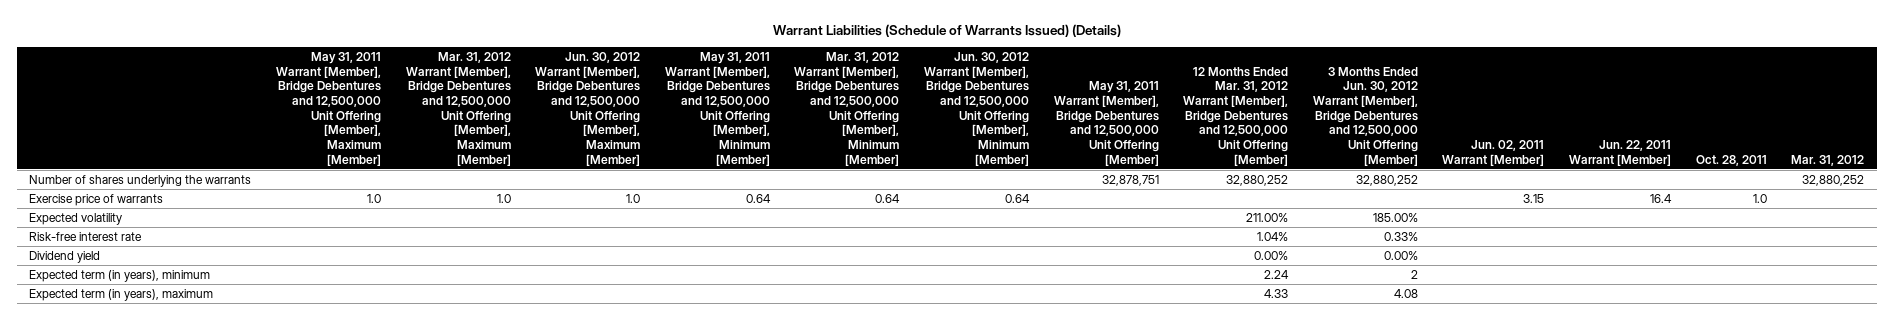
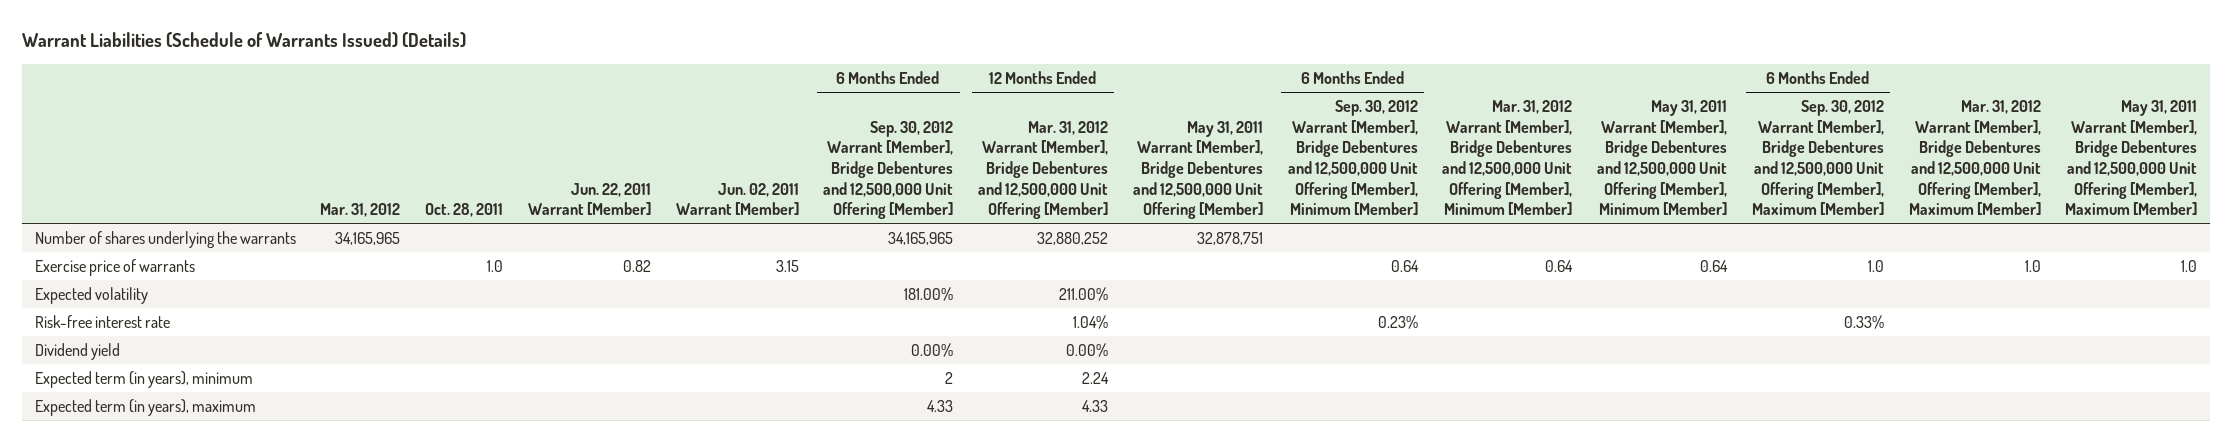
- | May 31, 2011 Warrant [Member], Bridge Debentures and 12,500,000 Unit Offering [Member], Maximum [Member] | Mar. 31, 2012 Warrant [Member], Bridge Debentures and 12,500,000 Unit Offering [Member], Maximum [Member] | Jun. 30, 2012 Warrant [Member], Bridge Debentures and 12,500,000 Unit Offering [Member], Maximum [Member] | May 31, 2011 Warrant [Member], Bridge Debentures and 12,500,000 Unit Offering [Member], Minimum [Member] | Mar. 31, 2012 Warrant [Member], Bridge Debentures and 12,500,000 Unit Offering [Member], Minimum [Member] | Jun. 30, 2012 Warrant [Member], Bridge Debentures and 12,500,000 Unit Offering [Member], Minimum [Member] | May 31, 2011 Warrant [Member], Bridge Debentures and 12,500,000 Unit Offering [Member] | 12 Months Ended Mar. 31, 2012 Warrant [Member], Bridge Debentures and 12,500,000 Unit Offering [Member] | 3 Months Ended Jun. 30, 2012 Warrant [Member], Bridge Debentures and 12,500,000 Unit Offering [Member] | Jun. 02, 2011 Warrant [Member] | Jun. 22, 2011 Warrant [Member] | Oct. 28, 2011 | Mar. 31, 2012
+ | Mar. 31, 2012 | Oct. 28, 2011 | Jun. 22, 2011 Warrant [Member] | Jun. 02, 2011 Warrant [Member] | 6 Months Ended Sep. 30, 2012 Warrant [Member], Bridge Debentures and 12,500,000 Unit Offering [Member] | 12 Months Ended Mar. 31, 2012 Warrant [Member], Bridge Debentures and 12,500,000 Unit Offering [Member] | May 31, 2011 Warrant [Member], Bridge Debentures and 12,500,000 Unit Offering [Member] | 6 Months Ended Sep. 30, 2012 Warrant [Member], Bridge Debentures and 12,500,000 Unit Offering [Member], Minimum [Member] | Mar. 31, 2012 Warrant [Member], Bridge Debentures and 12,500,000 Unit Offering [Member], Minimum [Member] | May 31, 2011 Warrant [Member], Bridge Debentures and 12,500,000 Unit Offering [Member], Minimum [Member] | 6 Months Ended Sep. 30, 2012 Warrant [Member], Bridge Debentures and 12,500,000 Unit Offering [Member], Maximum [Member] | Mar. 31, 2012 Warrant [Member], Bridge Debentures and 12,500,000 Unit Offering [Member], Maximum [Member] | May 31, 2011 Warrant [Member], Bridge Debentures and 12,500,000 Unit Offering [Member], Maximum [Member]
- Number of shares underlying the warrants | | | | | | | 32,878,751 | 32,880,252 | 32,880,252 | | | | 32,880,252
- Exercise price of warrants | 1.0 | 1.0 | 1.0 | 0.64 | 0.64 | 0.64 | | | | 3.15 | 16.4 | 1.0 |
+ Number of shares underlying the warrants | 34,165,965 | | | | 34,165,965 | 32,880,252 | 32,878,751 | | | | | |
+ Exercise price of warrants | | 1.0 | 0.82 | 3.15 | | | | 0.64 | 0.64 | 0.64 | 1.0 | 1.0 | 1.0

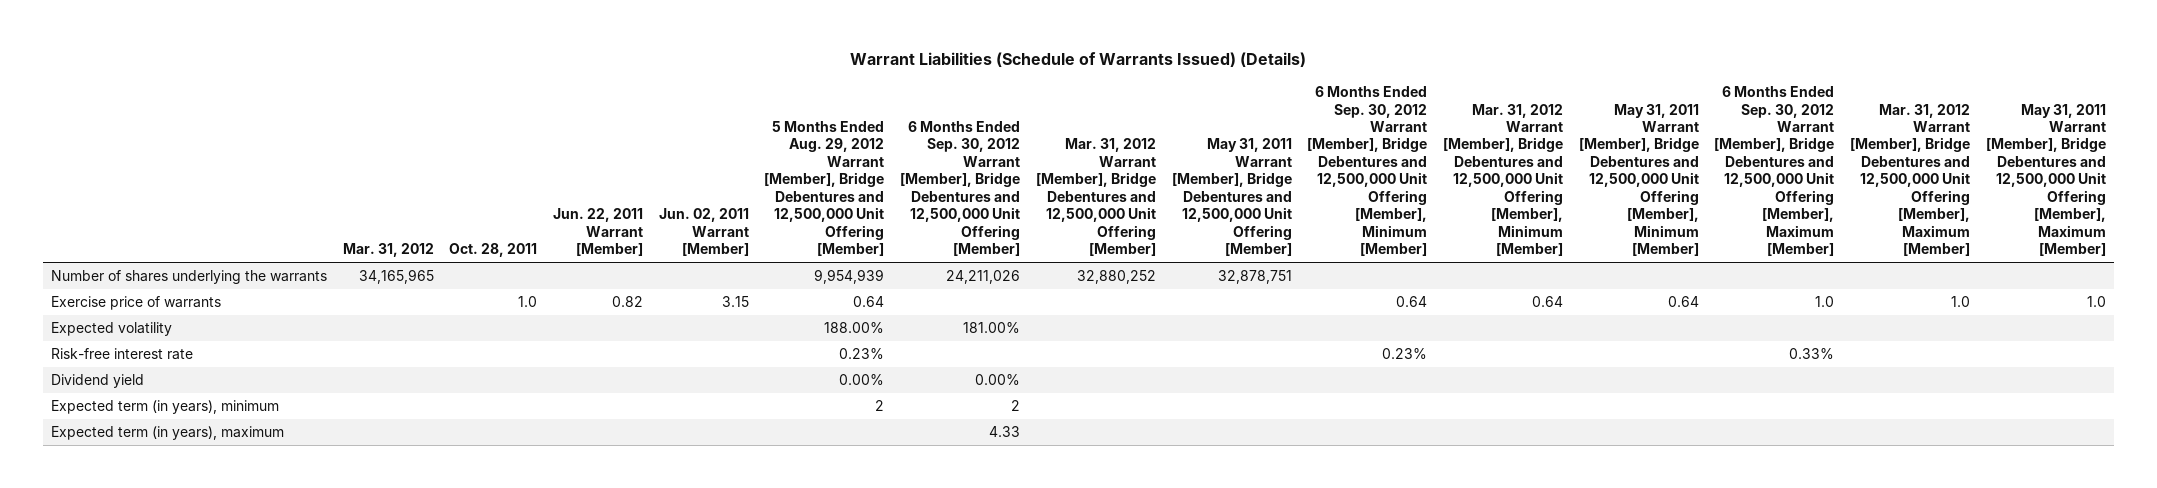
- | Mar. 31, 2012 | Oct. 28, 2011 | Jun. 22, 2011 Warrant [Member] | Jun. 02, 2011 Warrant [Member] | 6 Months Ended Sep. 30, 2012 Warrant [Member], Bridge Debentures and 12,500,000 Unit Offering [Member] | 12 Months Ended Mar. 31, 2012 Warrant [Member], Bridge Debentures and 12,500,000 Unit Offering [Member] | May 31, 2011 Warrant [Member], Bridge Debentures and 12,500,000 Unit Offering [Member] | 6 Months Ended Sep. 30, 2012 Warrant [Member], Bridge Debentures and 12,500,000 Unit Offering [Member], Minimum [Member] | Mar. 31, 2012 Warrant [Member], Bridge Debentures and 12,500,000 Unit Offering [Member], Minimum [Member] | May 31, 2011 Warrant [Member], Bridge Debentures and 12,500,000 Unit Offering [Member], Minimum [Member] | 6 Months Ended Sep. 30, 2012 Warrant [Member], Bridge Debentures and 12,500,000 Unit Offering [Member], Maximum [Member] | Mar. 31, 2012 Warrant [Member], Bridge Debentures and 12,500,000 Unit Offering [Member], Maximum [Member] | May 31, 2011 Warrant [Member], Bridge Debentures and 12,500,000 Unit Offering [Member], Maximum [Member]
+ | Mar. 31, 2012 | Oct. 28, 2011 | Jun. 22, 2011 Warrant [Member] | Jun. 02, 2011 Warrant [Member] | 5 Months Ended Aug. 29, 2012 Warrant [Member], Bridge Debentures and 12,500,000 Unit Offering [Member] | 6 Months Ended Sep. 30, 2012 Warrant [Member], Bridge Debentures and 12,500,000 Unit Offering [Member] | Mar. 31, 2012 Warrant [Member], Bridge Debentures and 12,500,000 Unit Offering [Member] | May 31, 2011 Warrant [Member], Bridge Debentures and 12,500,000 Unit Offering [Member] | 6 Months Ended Sep. 30, 2012 Warrant [Member], Bridge Debentures and 12,500,000 Unit Offering [Member], Minimum [Member] | Mar. 31, 2012 Warrant [Member], Bridge Debentures and 12,500,000 Unit Offering [Member], Minimum [Member] | May 31, 2011 Warrant [Member], Bridge Debentures and 12,500,000 Unit Offering [Member], Minimum [Member] | 6 Months Ended Sep. 30, 2012 Warrant [Member], Bridge Debentures and 12,500,000 Unit Offering [Member], Maximum [Member] | Mar. 31, 2012 Warrant [Member], Bridge Debentures and 12,500,000 Unit Offering [Member], Maximum [Member] | May 31, 2011 Warrant [Member], Bridge Debentures and 12,500,000 Unit Offering [Member], Maximum [Member]
- Number of shares underlying the warrants | 34,165,965 | | | | 34,165,965 | 32,880,252 | 32,878,751 | | | | | |
+ Number of shares underlying the warrants | 34,165,965 | | | | 9,954,939 | 24,211,026 | 32,880,252 | 32,878,751 | | | | | |

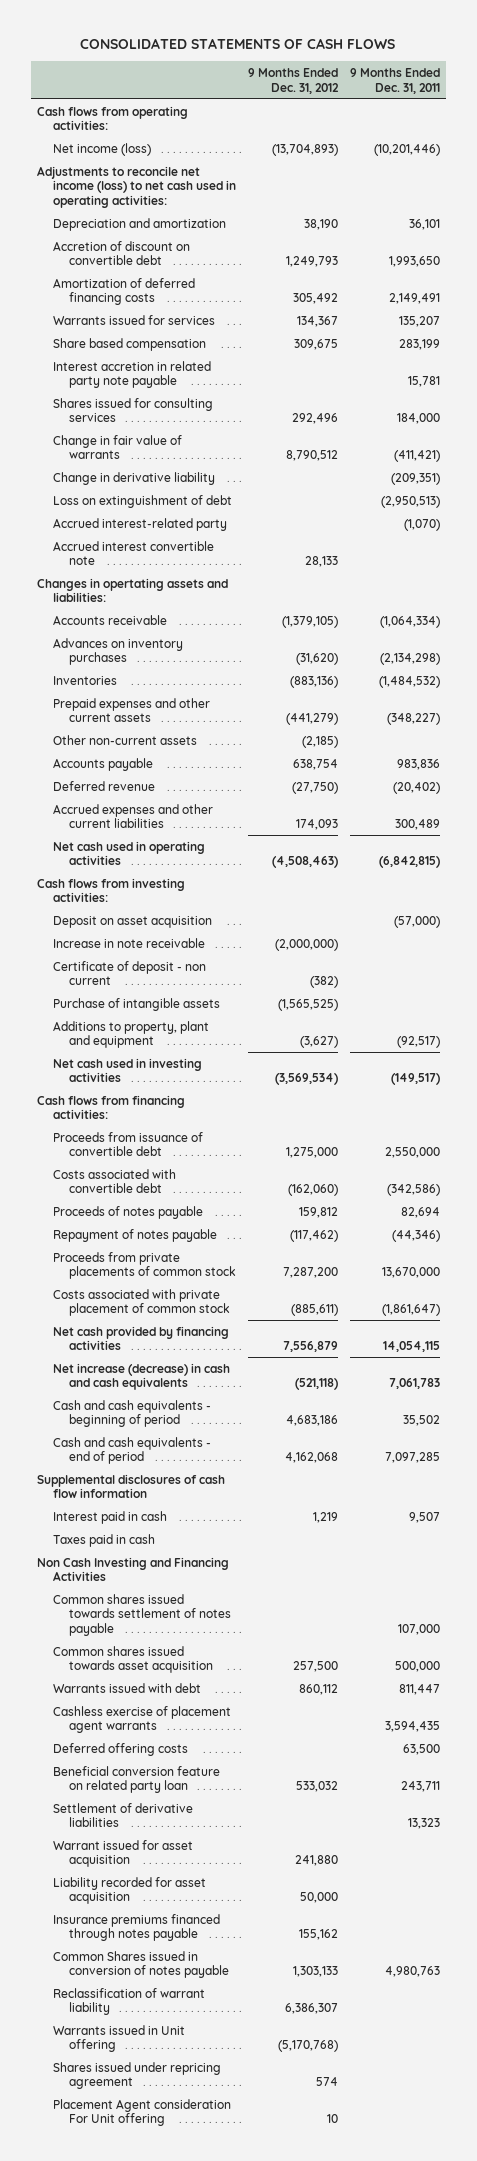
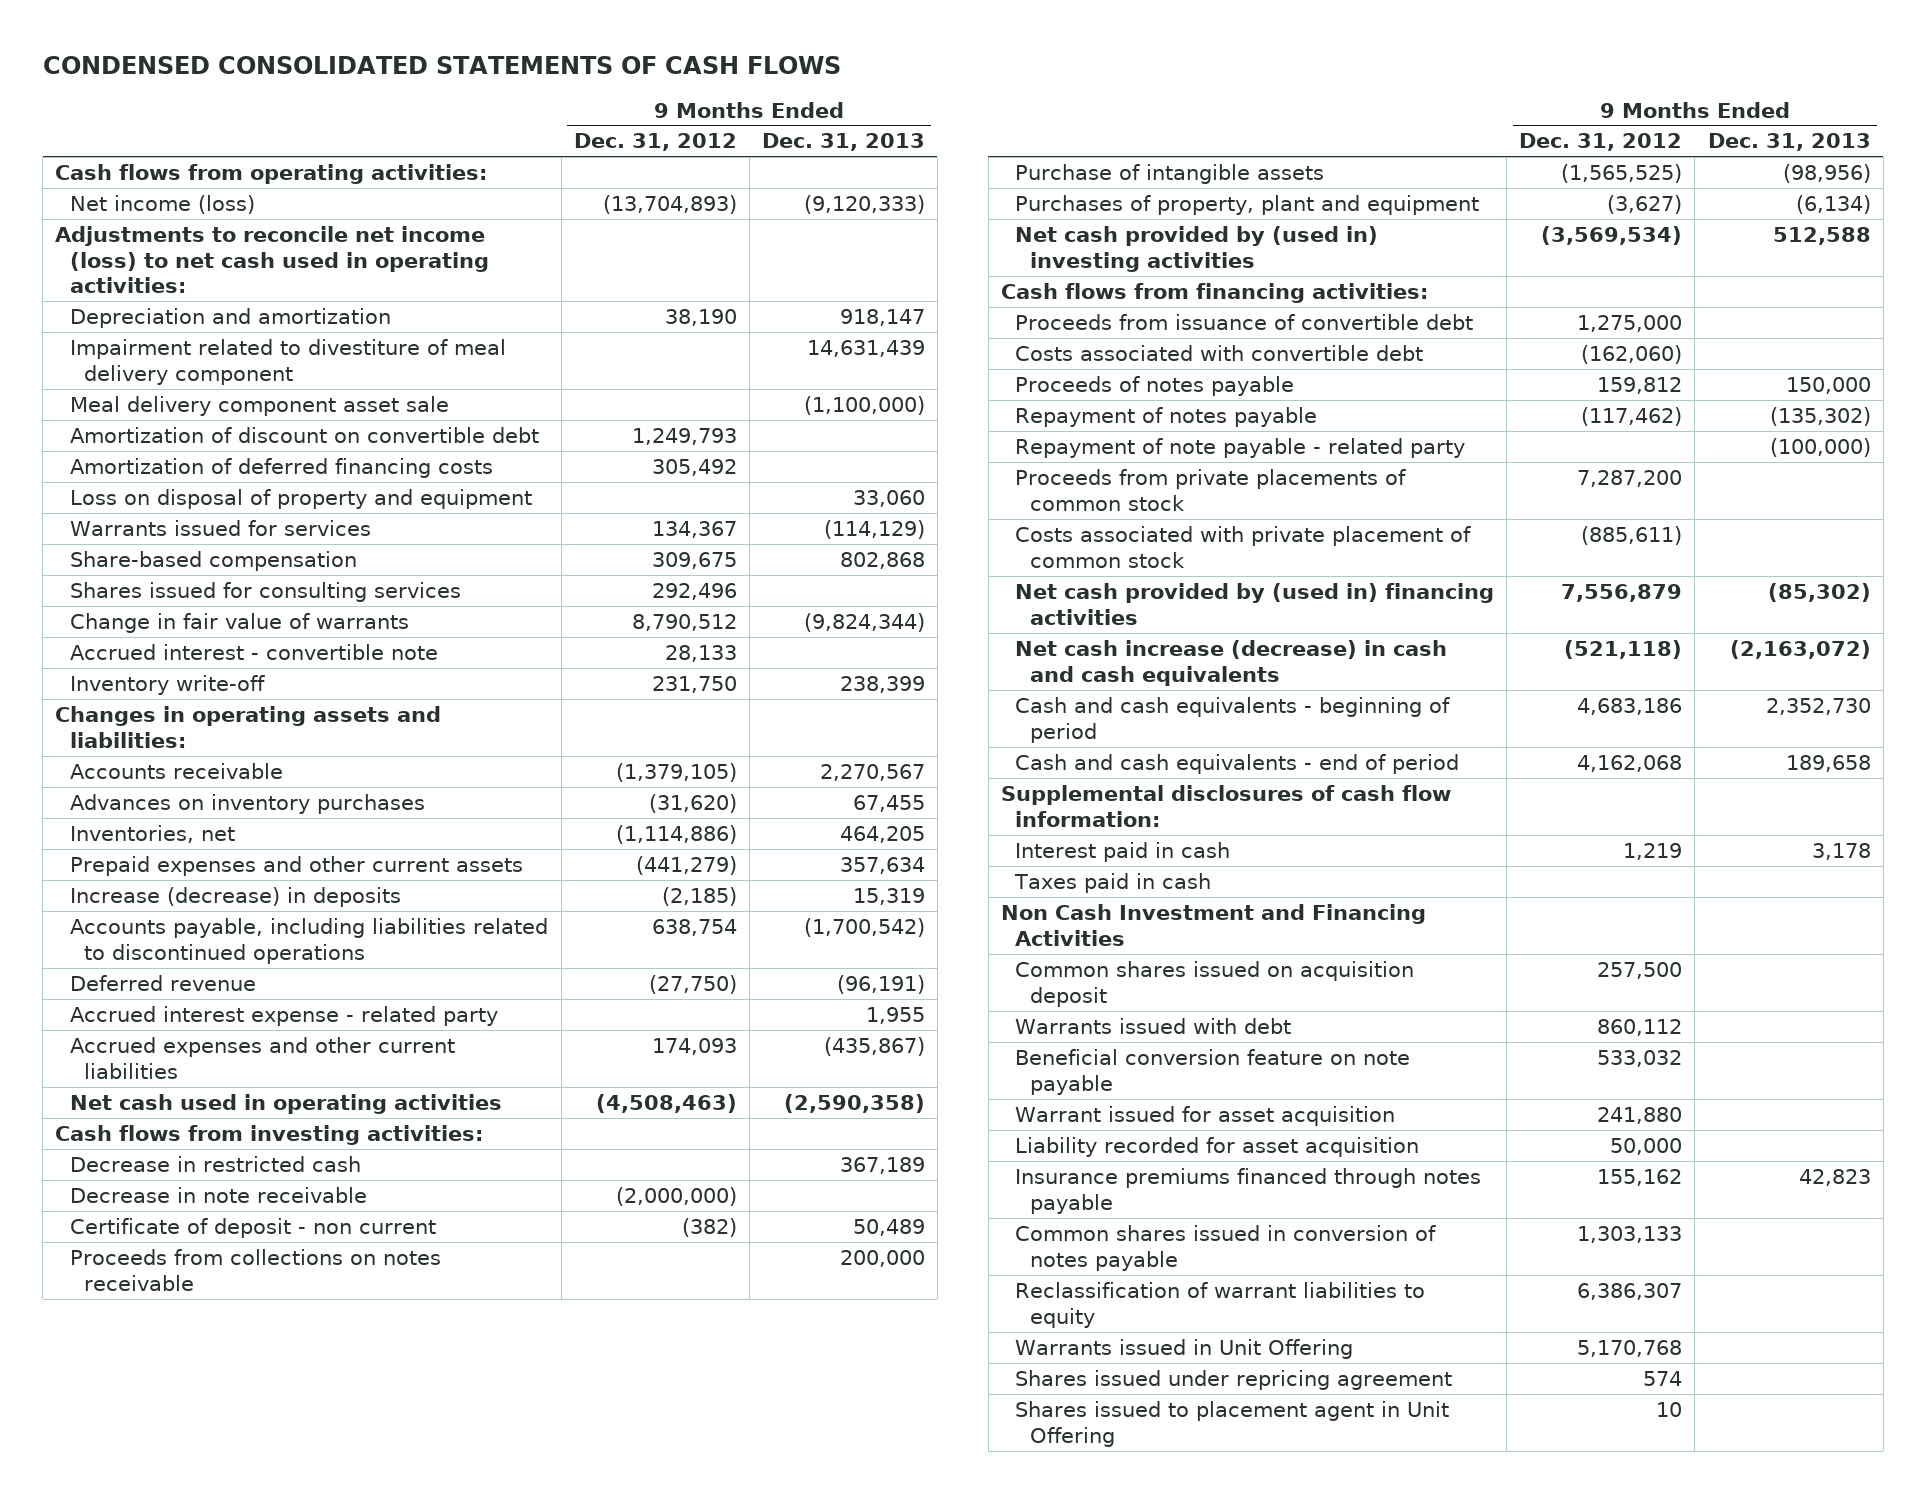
- CONSOLIDATED STATEMENTS OF CASH FLOWS
+ CONDENSED CONSOLIDATED STATEMENTS OF CASH FLOWS
- | 9 Months Ended Dec. 31, 2012 | 9 Months Ended Dec. 31, 2011
+ | 9 Months Ended Dec. 31, 2012 | 9 Months Ended Dec. 31, 2013
- Accretion of discount on convertible debt | 1,249,793 | 1,993,650
+ Impairment related to divestiture of meal delivery component | | 14,631,439
+ Meal delivery component asset sale | | (1,100,000)
+ Amortization of discount on convertible debt | 1,249,793 |
+ Loss on disposal of property and equipment | | 33,060
- Share based compensation | 309,675 | 283,199
- Interest accretion in related party note payable | | 15,781
+ Share-based compensation | 309,675 | 802,868
- Change in derivative liability | | (209,351)
- Loss on extinguishment of debt | | (2,950,513)
- Accrued interest-related party | | (1,070)
- Accrued interest convertible note | 28,133 |
- Changes in opertating assets and liabilities:
+ Accrued interest - convertible note | 28,133 |
+ Inventory write-off | 231,750 | 238,399
+ Changes in operating assets and liabilities:
- Inventories | (883,136) | (1,484,532)
+ Inventories, net | (1,114,886) | 464,205
- Other non-current assets | (2,185) |
- Accounts payable | 638,754 | 983,836
+ Increase (decrease) in deposits | (2,185) | 15,319
+ Accounts payable, including liabilities related to discontinued operations | 638,754 | (1,700,542)
+ Accrued interest expense - related party | | 1,955
- Deposit on asset acquisition | | (57,000)
- Increase in note receivable | (2,000,000) |
+ Decrease in restricted cash | | 367,189
+ Decrease in note receivable | (2,000,000) |
+ Proceeds from collections on notes receivable | | 200,000
- Additions to property, plant and equipment | (3,627) | (92,517)
- Net cash used in investing activities | (3,569,534) | (149,517)
+ Purchases of property, plant and equipment | (3,627) | (6,134)
+ Net cash provided by (used in) investing activities | (3,569,534) | 512,588
+ Repayment of note payable - related party | | (100,000)
- Net cash provided by financing activities | 7,556,879 | 14,054,115
- Net increase (decrease) in cash and cash equivalents | (521,118) | 7,061,783
+ Net cash provided by (used in) financing activities | 7,556,879 | (85,302)
+ Net cash increase (decrease) in cash and cash equivalents | (521,118) | (2,163,072)
- Supplemental disclosures of cash flow information
+ Supplemental disclosures of cash flow information:
- Non Cash Investing and Financing Activities
- Common shares issued towards settlement of notes payable | | 107,000
- Common shares issued towards asset acquisition | 257,500 | 500,000
+ Non Cash Investment and Financing Activities
+ Common shares issued on acquisition deposit | 257,500 |
- Cashless exercise of placement agent warrants | | 3,594,435
- Deferred offering costs | | 63,500
- Beneficial conversion feature on related party loan | 533,032 | 243,711
- Settlement of derivative liabilities | | 13,323
+ Beneficial conversion feature on note payable | 533,032 |
- Common Shares issued in conversion of notes payable | 1,303,133 | 4,980,763
- Reclassification of warrant liability | 6,386,307 |
- Warrants issued in Unit offering | (5,170,768) |
+ Common shares issued in conversion of notes payable | 1,303,133 |
+ Reclassification of warrant liabilities to equity | 6,386,307 |
+ Warrants issued in Unit Offering | 5,170,768 |
- Placement Agent consideration For Unit offering | 10 |
+ Shares issued to placement agent in Unit Offering | 10 |

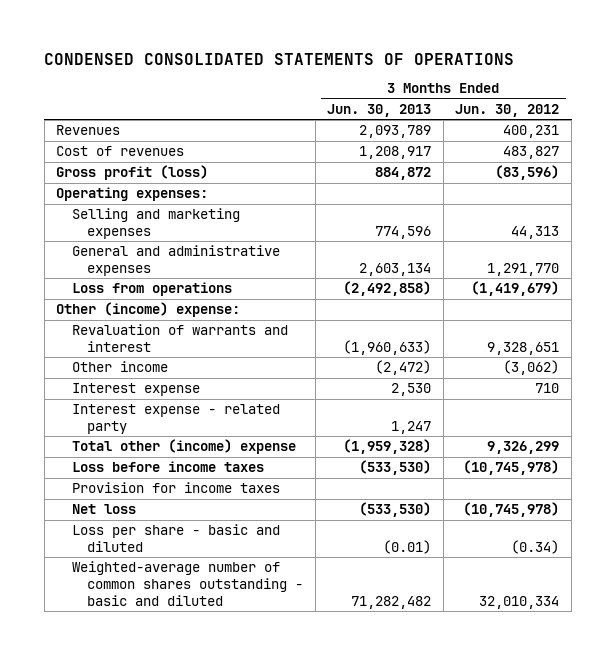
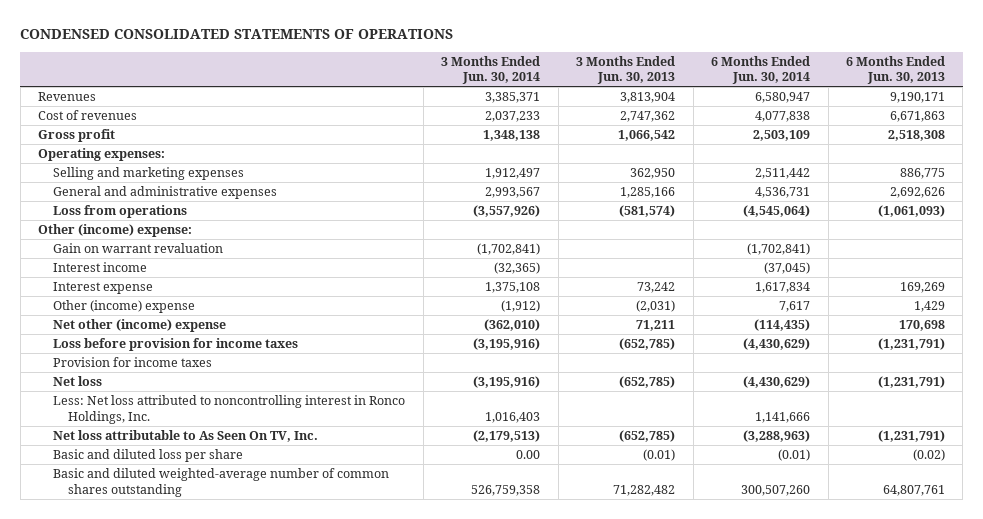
- | 3 Months Ended Jun. 30, 2013 | 3 Months Ended Jun. 30, 2012
+ | 3 Months Ended Jun. 30, 2014 | 3 Months Ended Jun. 30, 2013 | 6 Months Ended Jun. 30, 2014 | 6 Months Ended Jun. 30, 2013
- Revenues | 2,093,789 | 400,231
- Cost of revenues | 1,208,917 | 483,827
- Gross profit (loss) | 884,872 | (83,596)
+ Revenues | 3,385,371 | 3,813,904 | 6,580,947 | 9,190,171
+ Cost of revenues | 2,037,233 | 2,747,362 | 4,077,838 | 6,671,863
+ Gross profit | 1,348,138 | 1,066,542 | 2,503,109 | 2,518,308
- Selling and marketing expenses | 774,596 | 44,313
- General and administrative expenses | 2,603,134 | 1,291,770
- Loss from operations | (2,492,858) | (1,419,679)
+ Selling and marketing expenses | 1,912,497 | 362,950 | 2,511,442 | 886,775
+ General and administrative expenses | 2,993,567 | 1,285,166 | 4,536,731 | 2,692,626
+ Loss from operations | (3,557,926) | (581,574) | (4,545,064) | (1,061,093)
- Revaluation of warrants and interest | (1,960,633) | 9,328,651
- Other income | (2,472) | (3,062)
- Interest expense | 2,530 | 710
- Interest expense - related party | 1,247 |
- Total other (income) expense | (1,959,328) | 9,326,299
- Loss before income taxes | (533,530) | (10,745,978)
+ Gain on warrant revaluation | (1,702,841) | | (1,702,841) |
+ Interest income | (32,365) | | (37,045) |
+ Interest expense | 1,375,108 | 73,242 | 1,617,834 | 169,269
+ Other (income) expense | (1,912) | (2,031) | 7,617 | 1,429
+ Net other (income) expense | (362,010) | 71,211 | (114,435) | 170,698
+ Loss before provision for income taxes | (3,195,916) | (652,785) | (4,430,629) | (1,231,791)
- Net loss | (533,530) | (10,745,978)
- Loss per share - basic and diluted | (0.01) | (0.34)
- Weighted-average number of common shares outstanding - basic and diluted | 71,282,482 | 32,010,334
+ Net loss | (3,195,916) | (652,785) | (4,430,629) | (1,231,791)
+ Less: Net loss attributed to noncontrolling interest in Ronco Holdings, Inc. | 1,016,403 | | 1,141,666 |
+ Net loss attributable to As Seen On TV, Inc. | (2,179,513) | (652,785) | (3,288,963) | (1,231,791)
+ Basic and diluted loss per share | 0.00 | (0.01) | (0.01) | (0.02)
+ Basic and diluted weighted-average number of common shares outstanding | 526,759,358 | 71,282,482 | 300,507,260 | 64,807,761

